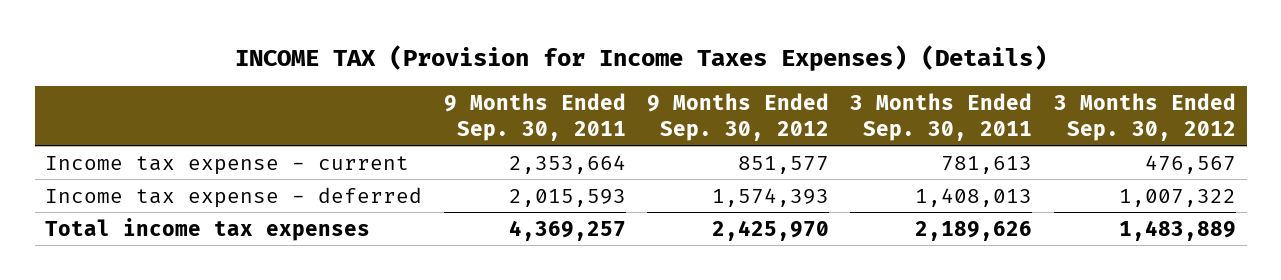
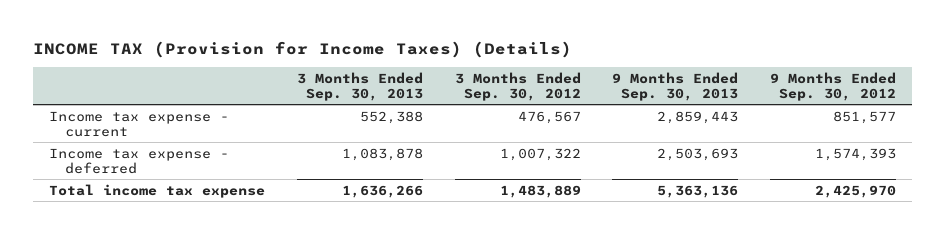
- INCOME TAX (Provision for Income Taxes Expenses) (Details)
+ INCOME TAX (Provision for Income Taxes) (Details)
- | 9 Months Ended Sep. 30, 2011 | 9 Months Ended Sep. 30, 2012 | 3 Months Ended Sep. 30, 2011 | 3 Months Ended Sep. 30, 2012
+ | 3 Months Ended Sep. 30, 2013 | 3 Months Ended Sep. 30, 2012 | 9 Months Ended Sep. 30, 2013 | 9 Months Ended Sep. 30, 2012
- Total income tax expenses | 4,369,257 | 2,425,970 | 2,189,626 | 1,483,889
+ Total income tax expense | 1,636,266 | 1,483,889 | 5,363,136 | 2,425,970

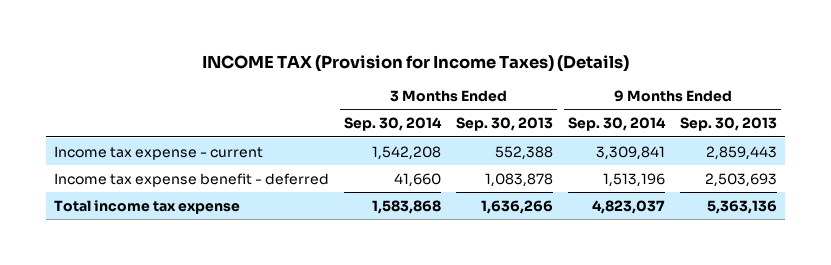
- | 3 Months Ended Sep. 30, 2013 | 3 Months Ended Sep. 30, 2012 | 9 Months Ended Sep. 30, 2013 | 9 Months Ended Sep. 30, 2012
+ | 3 Months Ended Sep. 30, 2014 | 3 Months Ended Sep. 30, 2013 | 9 Months Ended Sep. 30, 2014 | 9 Months Ended Sep. 30, 2013
- Income tax expense - deferred | 1,083,878 | 1,007,322 | 2,503,693 | 1,574,393
+ Income tax expense benefit - deferred | 41,660 | 1,083,878 | 1,513,196 | 2,503,693

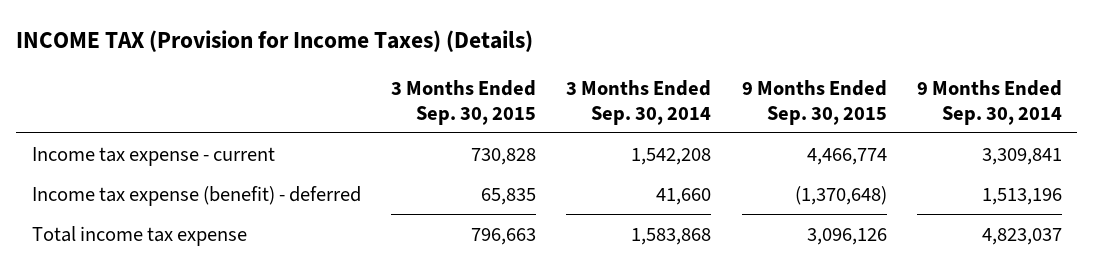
- | 3 Months Ended Sep. 30, 2014 | 3 Months Ended Sep. 30, 2013 | 9 Months Ended Sep. 30, 2014 | 9 Months Ended Sep. 30, 2013
+ | 3 Months Ended Sep. 30, 2015 | 3 Months Ended Sep. 30, 2014 | 9 Months Ended Sep. 30, 2015 | 9 Months Ended Sep. 30, 2014
- Income tax expense benefit - deferred | 41,660 | 1,083,878 | 1,513,196 | 2,503,693
+ Income tax expense (benefit) - deferred | 65,835 | 41,660 | (1,370,648) | 1,513,196

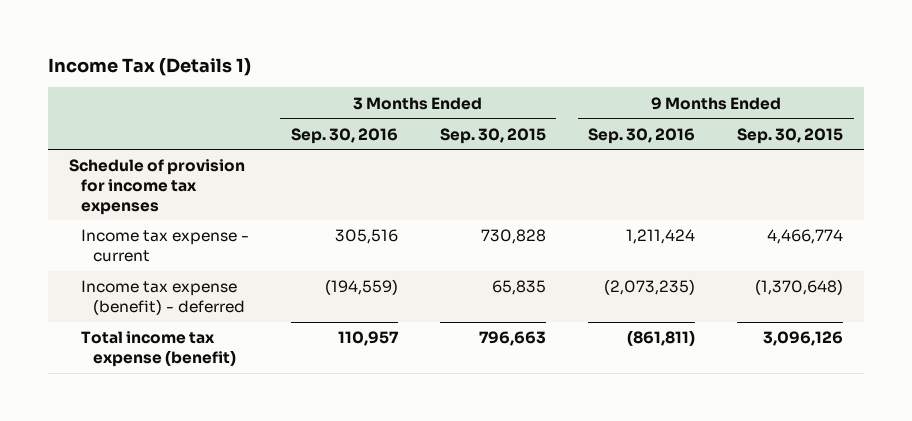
- INCOME TAX (Provision for Income Taxes) (Details)
+ Income Tax (Details 1)
- | 3 Months Ended Sep. 30, 2015 | 3 Months Ended Sep. 30, 2014 | 9 Months Ended Sep. 30, 2015 | 9 Months Ended Sep. 30, 2014
+ | 3 Months Ended Sep. 30, 2016 | 3 Months Ended Sep. 30, 2015 | 9 Months Ended Sep. 30, 2016 | 9 Months Ended Sep. 30, 2015
+ Schedule of provision for income tax expenses
- Total income tax expense | 796,663 | 1,583,868 | 3,096,126 | 4,823,037
+ Total income tax expense (benefit) | 110,957 | 796,663 | (861,811) | 3,096,126

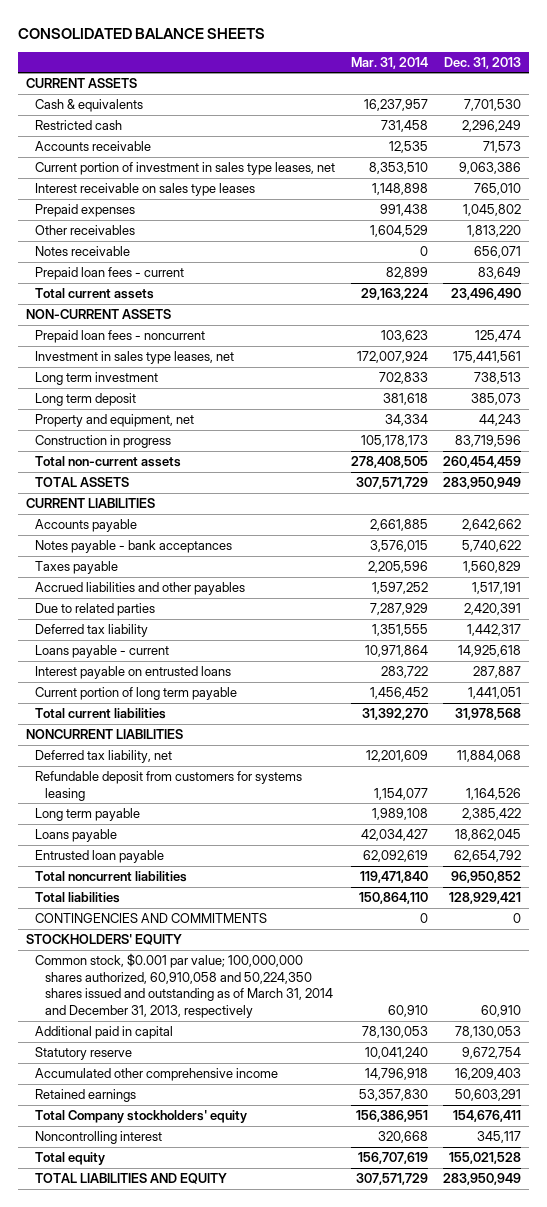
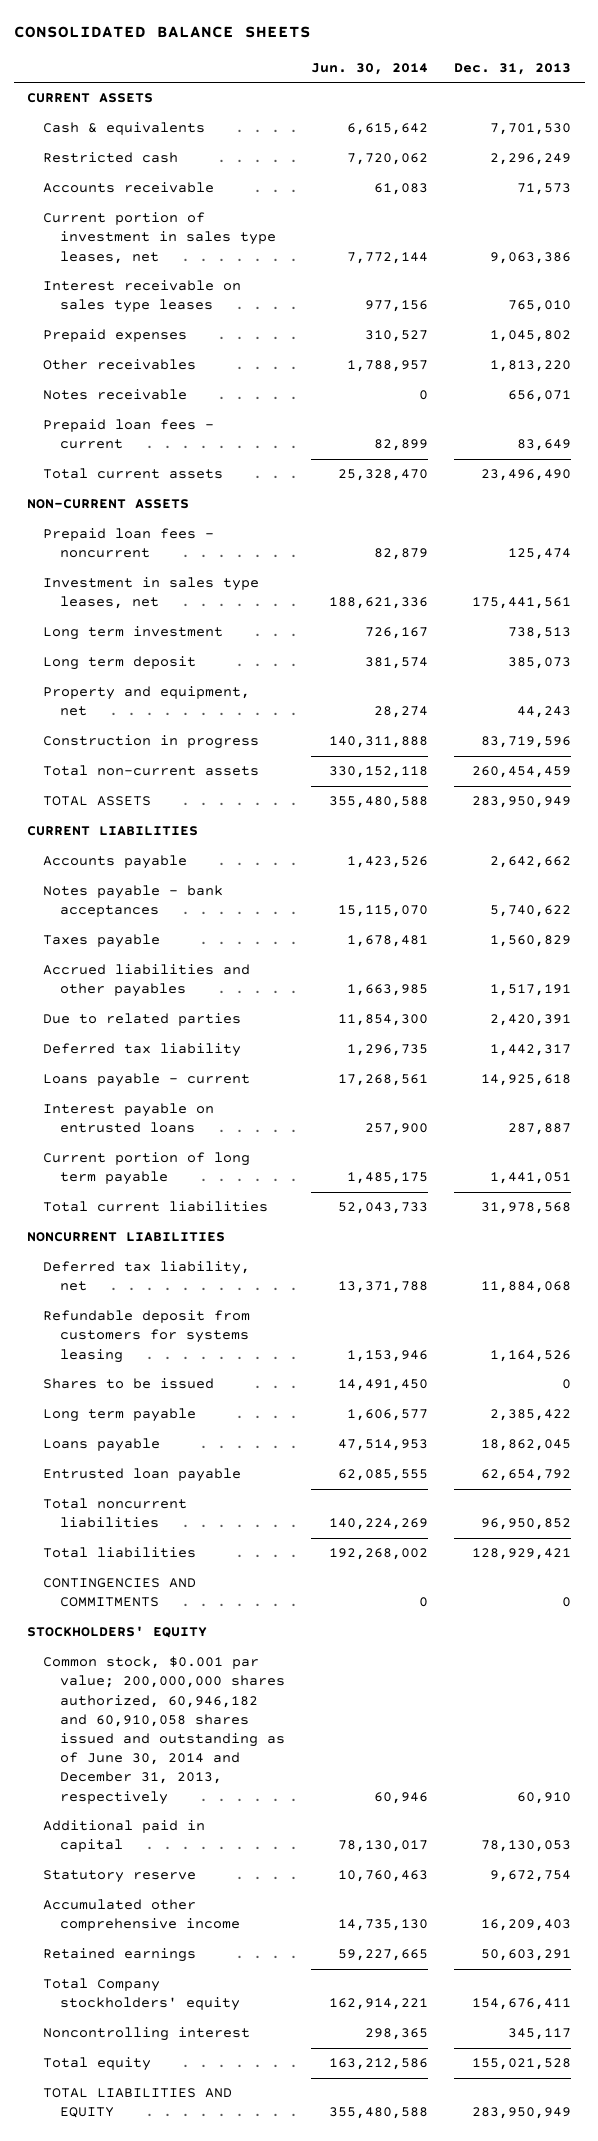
- | Mar. 31, 2014 | Dec. 31, 2013
+ | Jun. 30, 2014 | Dec. 31, 2013
+ Shares to be issued | 14,491,450 | 0
- Common stock, $0.001 par value; 100,000,000 shares authorized, 60,910,058 and 50,224,350 shares issued and outstanding as of March 31, 2014 and December 31, 2013, respectively | 60,910 | 60,910
+ Common stock, $0.001 par value; 200,000,000 shares authorized, 60,946,182 and 60,910,058 shares issued and outstanding as of June 30, 2014 and December 31, 2013, respectively | 60,946 | 60,910

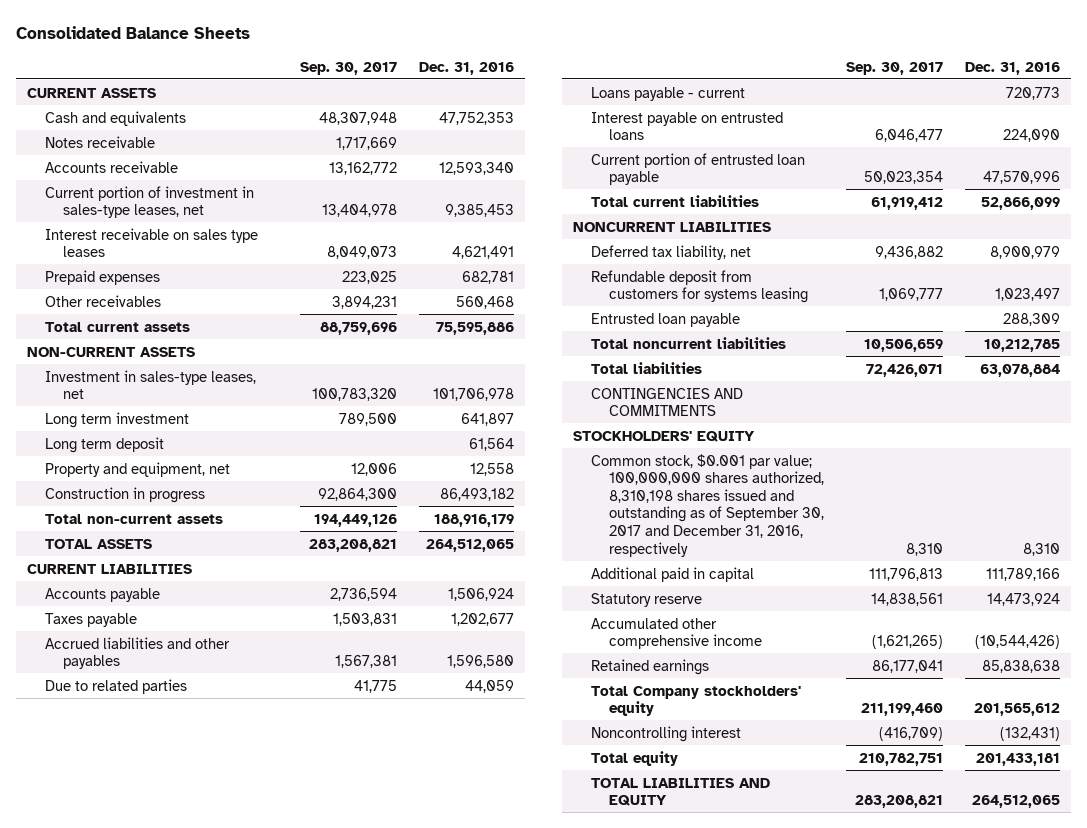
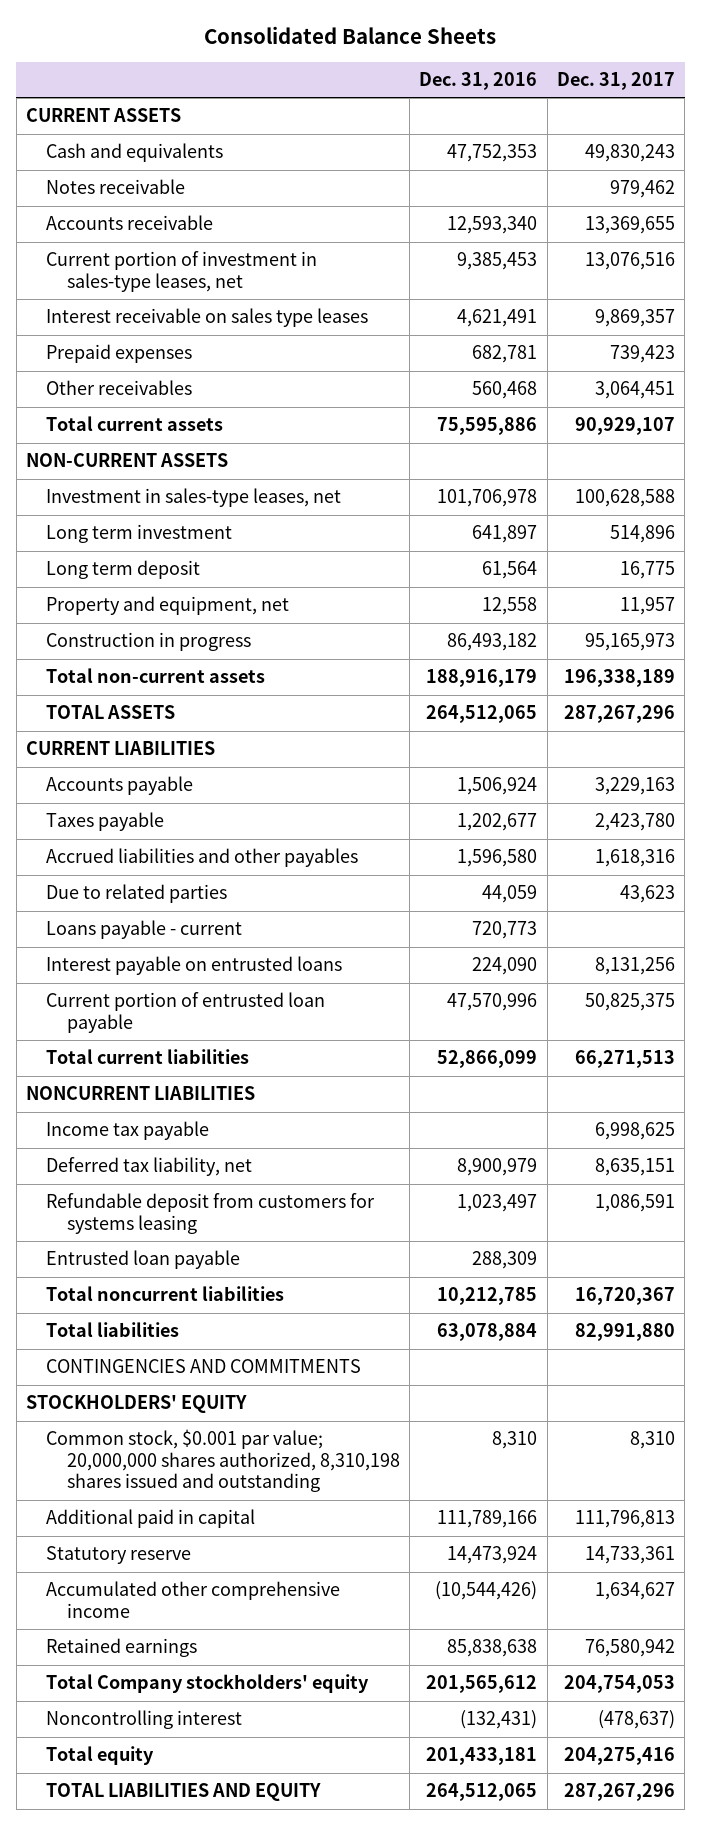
- | Sep. 30, 2017 | Dec. 31, 2016
+ | Dec. 31, 2016 | Dec. 31, 2017
+ Income tax payable | | 6,998,625
- Common stock, $0.001 par value; 100,000,000 shares authorized, 8,310,198 shares issued and outstanding as of September 30, 2017 and December 31, 2016, respectively | 8,310 | 8,310
+ Common stock, $0.001 par value; 20,000,000 shares authorized, 8,310,198 shares issued and outstanding | 8,310 | 8,310

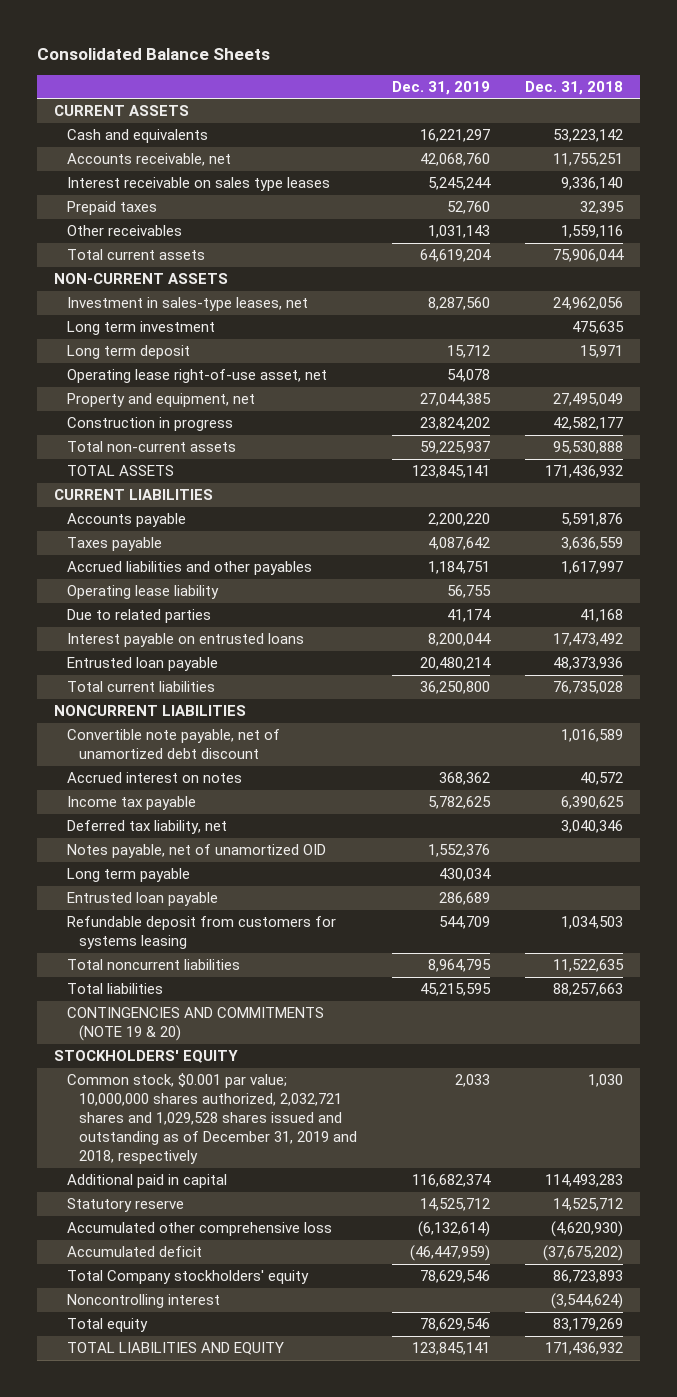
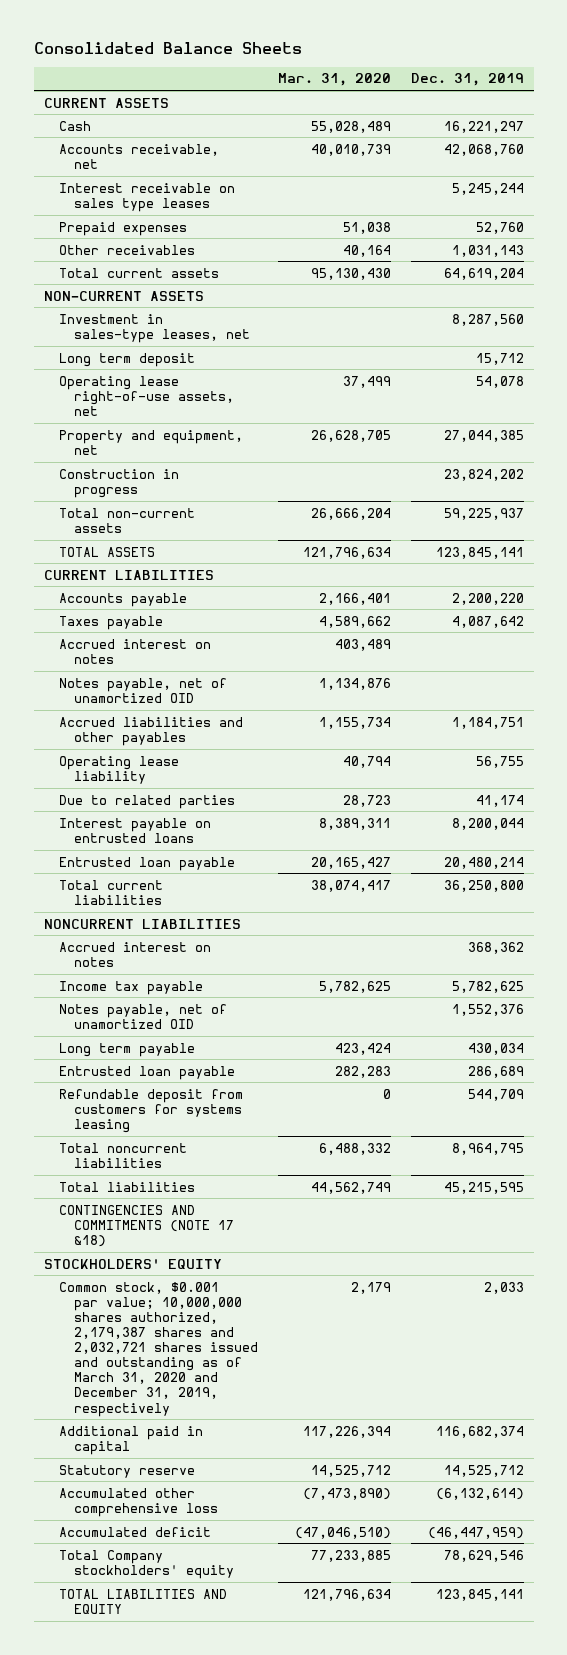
- | Dec. 31, 2019 | Dec. 31, 2018
+ | Mar. 31, 2020 | Dec. 31, 2019
- Cash and equivalents | 16,221,297 | 53,223,142
+ Cash | 55,028,489 | 16,221,297
- Prepaid taxes | 52,760 | 32,395
+ Prepaid expenses | 51,038 | 52,760
- Long term investment | | 475,635
- Operating lease right-of-use asset, net | 54,078 |
+ Operating lease right-of-use assets, net | 37,499 | 54,078
+ Accrued interest on notes | 403,489 |
+ Notes payable, net of unamortized OID | 1,134,876 |
- Convertible note payable, net of unamortized debt discount | | 1,016,589
- Deferred tax liability, net | | 3,040,346
- CONTINGENCIES AND COMMITMENTS (NOTE 19 & 20)
+ CONTINGENCIES AND COMMITMENTS (NOTE 17 &18)
- Common stock, $0.001 par value; 10,000,000 shares authorized, 2,032,721 shares and 1,029,528 shares issued and outstanding as of December 31, 2019 and 2018, respectively | 2,033 | 1,030
+ Common stock, $0.001 par value; 10,000,000 shares authorized, 2,179,387 shares and 2,032,721 shares issued and outstanding as of March 31, 2020 and December 31, 2019, respectively | 2,179 | 2,033
- Noncontrolling interest | | (3,544,624)
- Total equity | 78,629,546 | 83,179,269

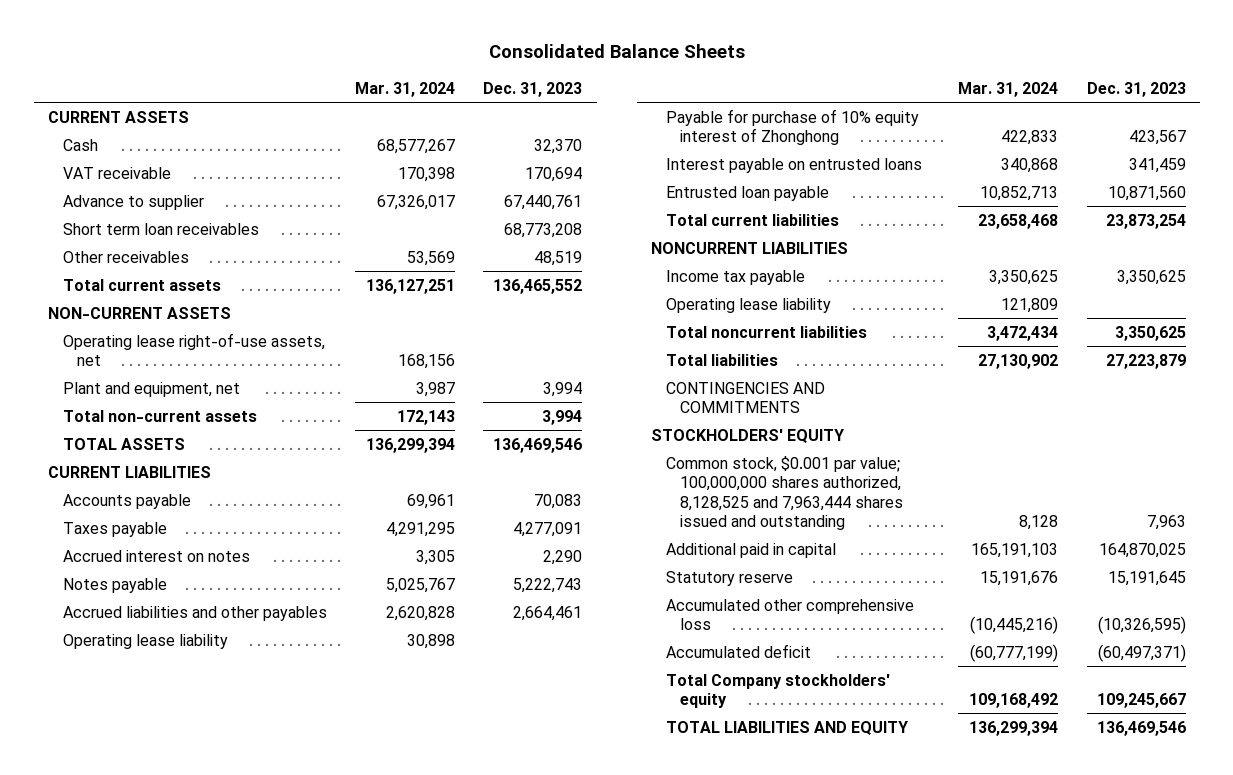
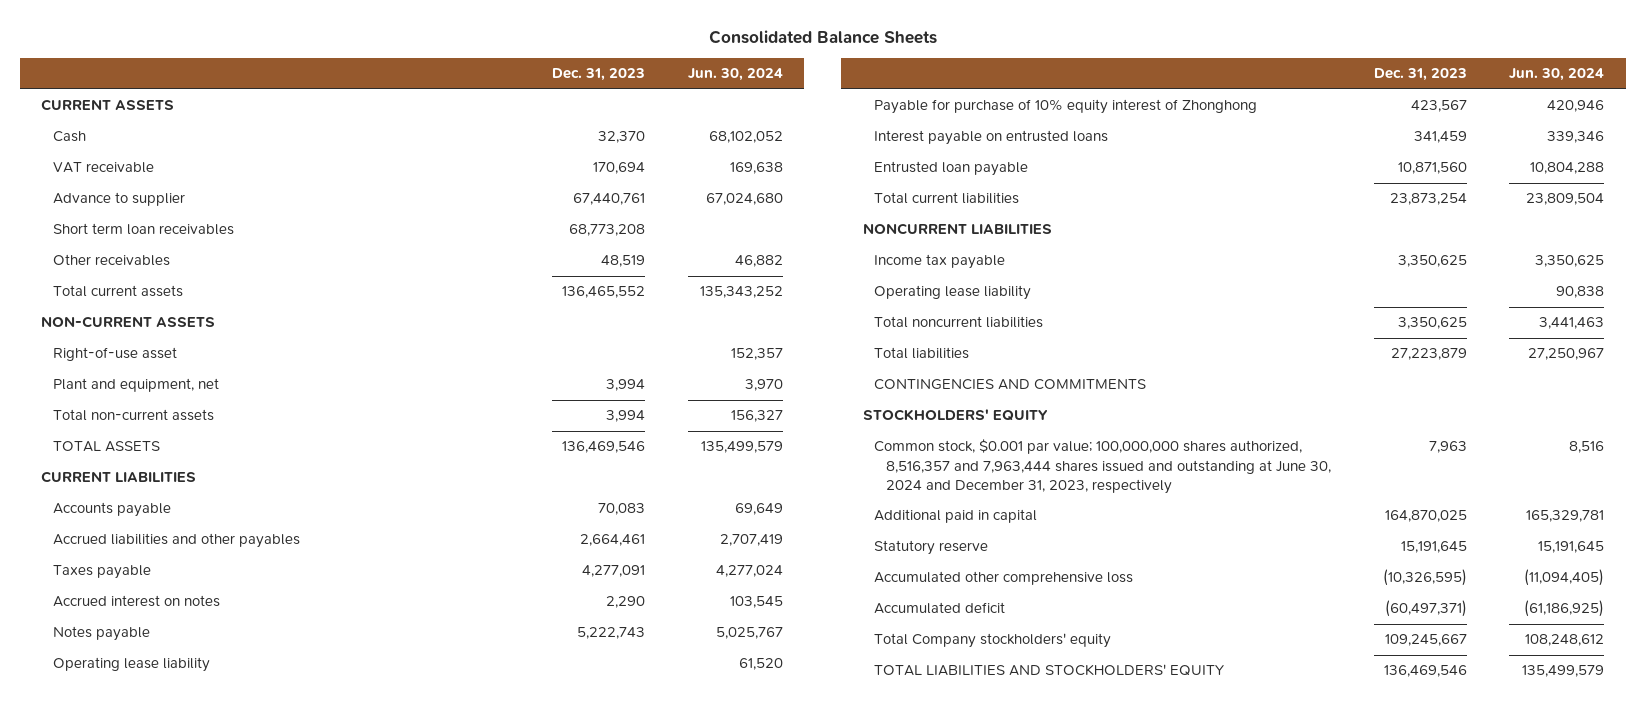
- | Mar. 31, 2024 | Dec. 31, 2023
+ | Dec. 31, 2023 | Jun. 30, 2024
- Operating lease right-of-use assets, net | 168,156 |
+ Right-of-use asset | | 152,357
moved up: Accrued liabilities and other payables | 2,664,461 | 2,707,419
- Common stock, $0.001 par value; 100,000,000 shares authorized, 8,128,525 and 7,963,444 shares issued and outstanding | 8,128 | 7,963
+ Common stock, $0.001 par value; 100,000,000 shares authorized, 8,516,357 and 7,963,444 shares issued and outstanding at June 30, 2024 and December 31, 2023, respectively | 7,963 | 8,516
- TOTAL LIABILITIES AND EQUITY | 136,299,394 | 136,469,546
+ TOTAL LIABILITIES AND STOCKHOLDERS' EQUITY | 136,469,546 | 135,499,579

